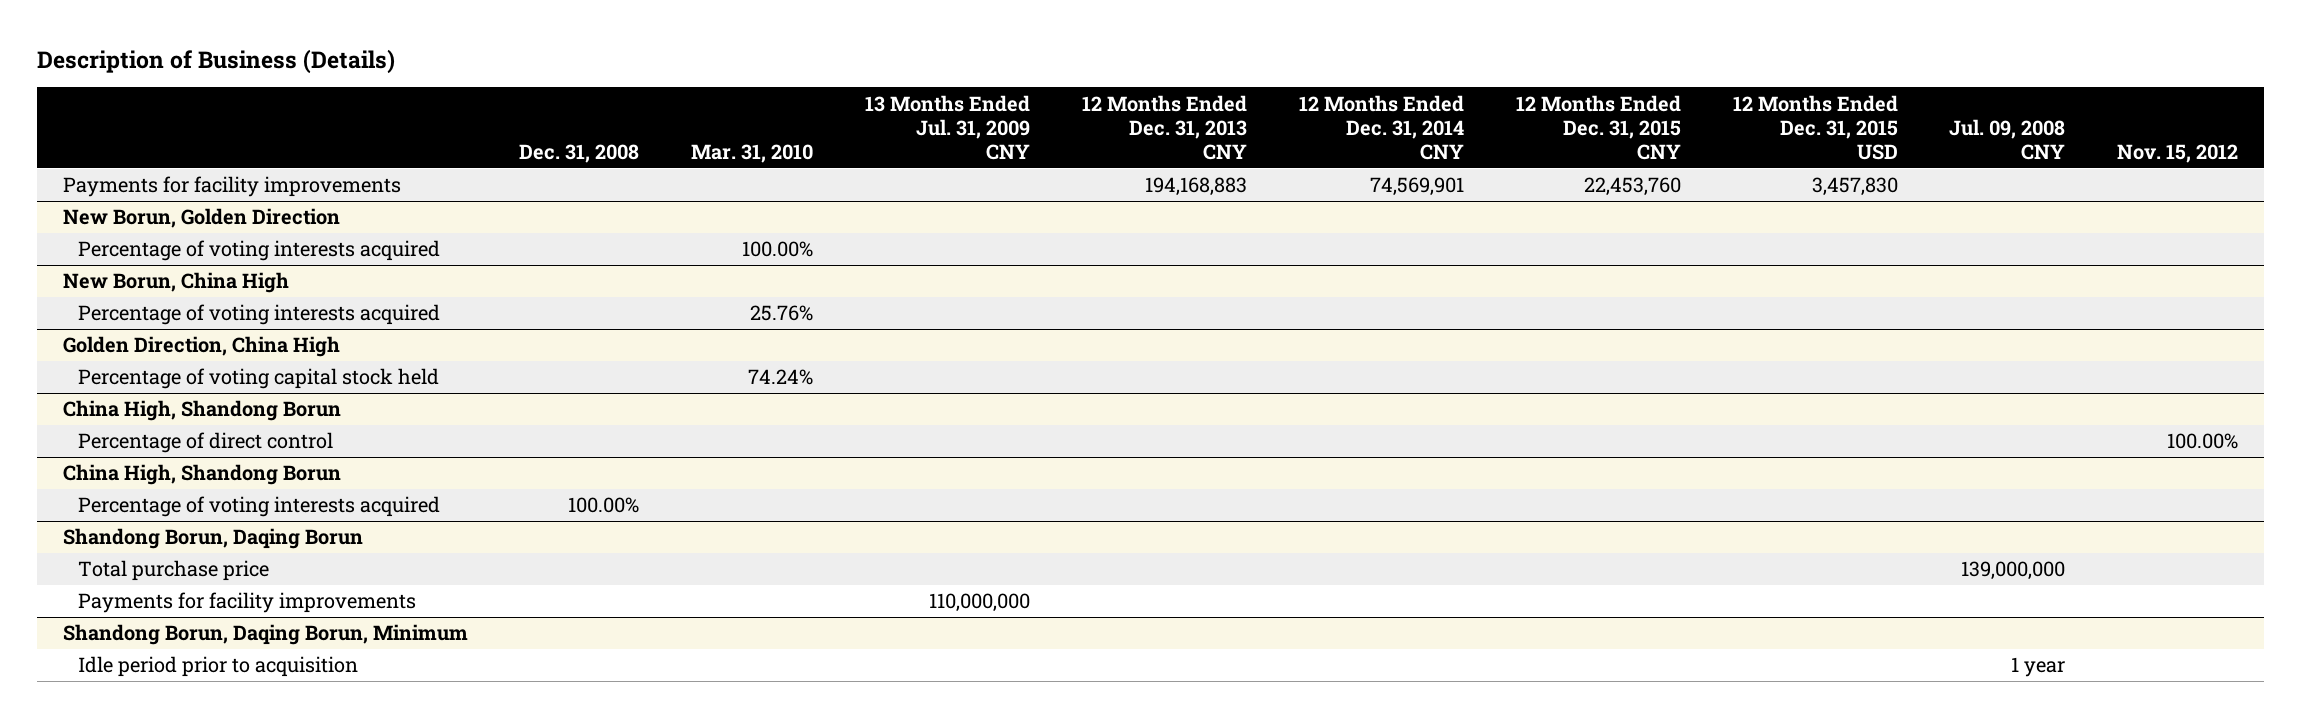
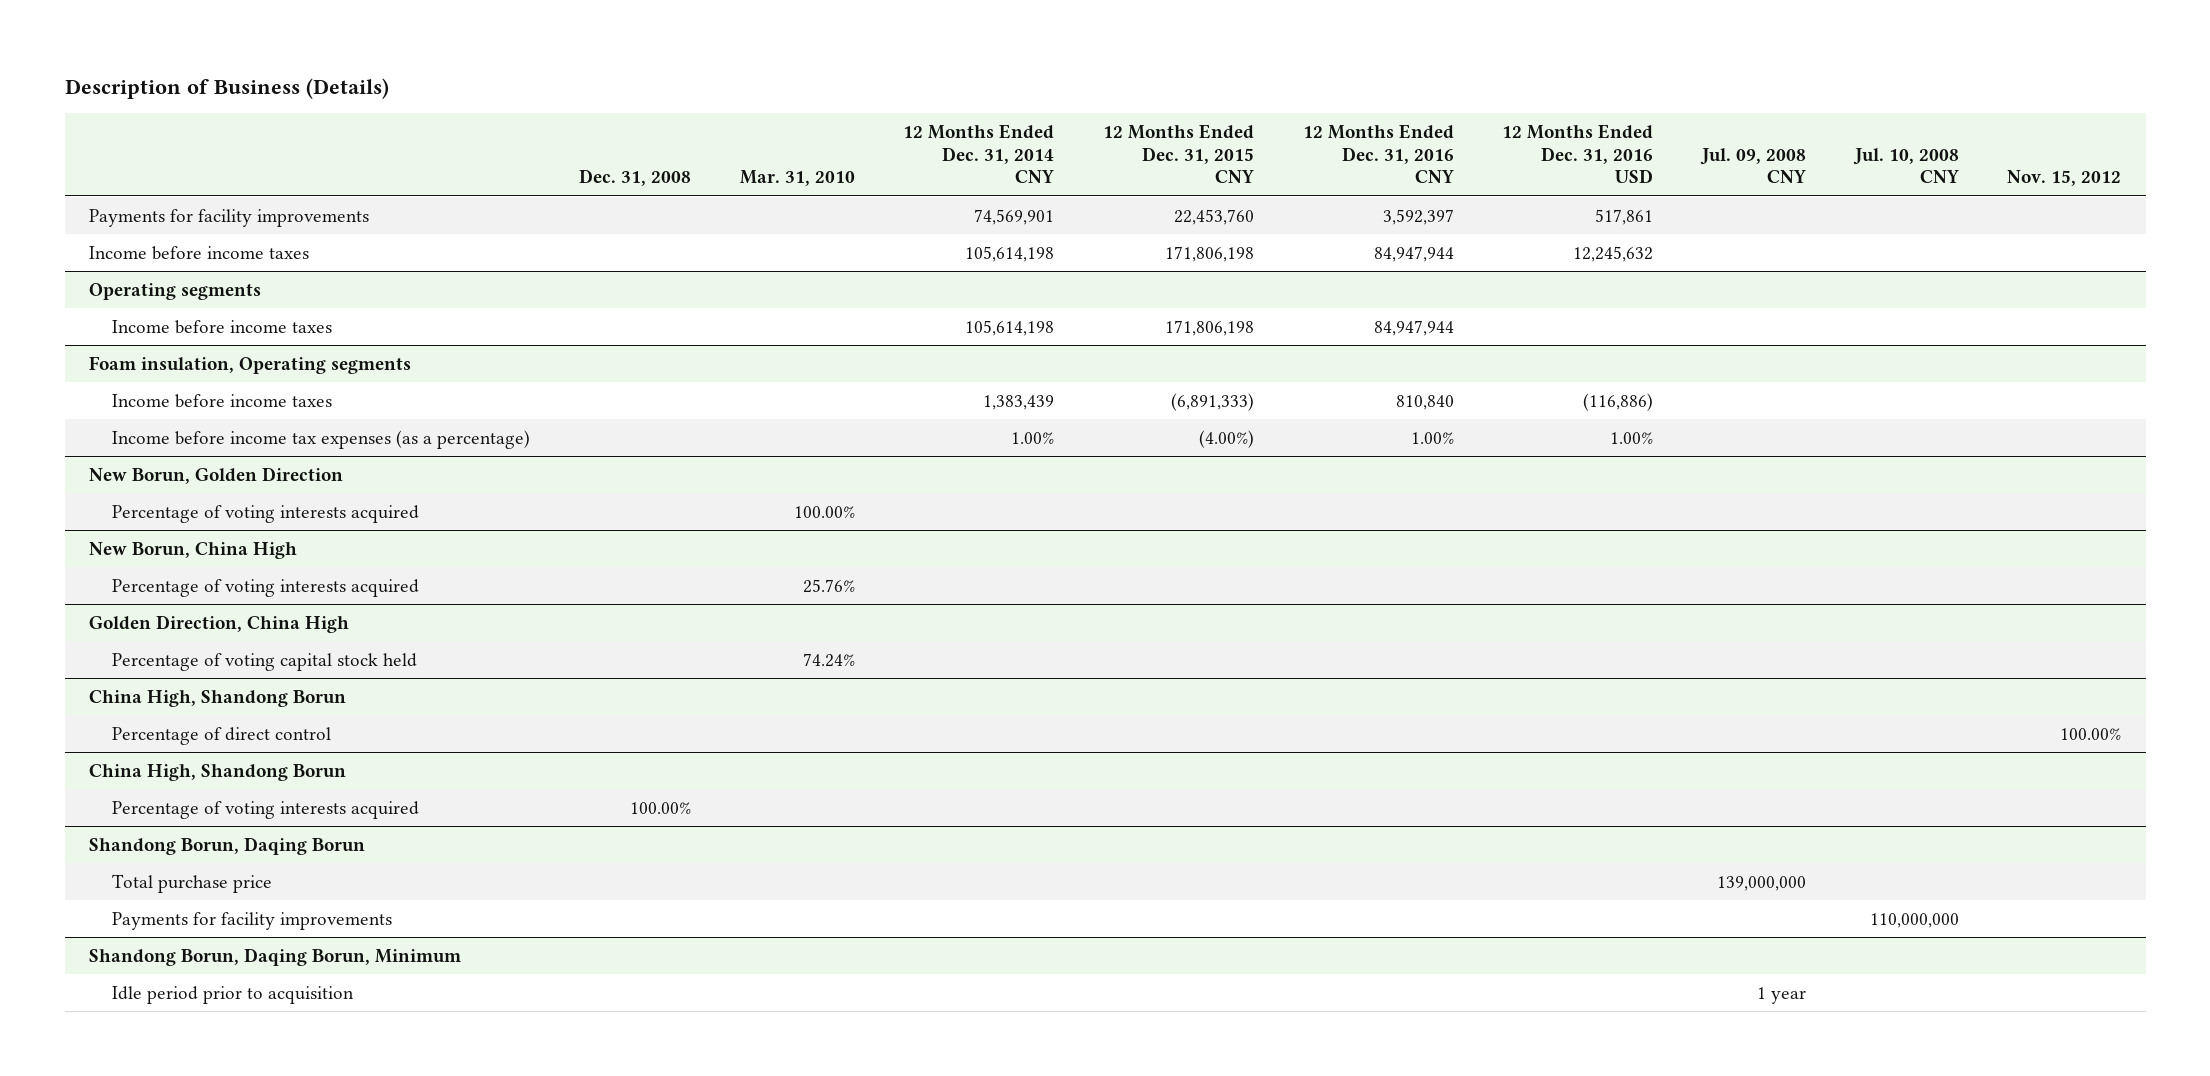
- | Dec. 31, 2008 | Mar. 31, 2010 | 13 Months Ended Jul. 31, 2009 CNY | 12 Months Ended Dec. 31, 2013 CNY | 12 Months Ended Dec. 31, 2014 CNY | 12 Months Ended Dec. 31, 2015 CNY | 12 Months Ended Dec. 31, 2015 USD | Jul. 09, 2008 CNY | Nov. 15, 2012
+ | Dec. 31, 2008 | Mar. 31, 2010 | 12 Months Ended Dec. 31, 2014 CNY | 12 Months Ended Dec. 31, 2015 CNY | 12 Months Ended Dec. 31, 2016 CNY | 12 Months Ended Dec. 31, 2016 USD | Jul. 09, 2008 CNY | Jul. 10, 2008 CNY | Nov. 15, 2012
+ Income before income taxes | | | 105,614,198 | 171,806,198 | 84,947,944 | 12,245,632 | | |
+ Operating segments
+ Income before income taxes | | | 105,614,198 | 171,806,198 | 84,947,944 | | | |
+ Foam insulation, Operating segments
+ Income before income taxes | | | 1,383,439 | (6,891,333) | 810,840 | (116,886) | | |
+ Income before income tax expenses (as a percentage) | | | 1.00% | (4.00%) | 1.00% | 1.00% | | |

